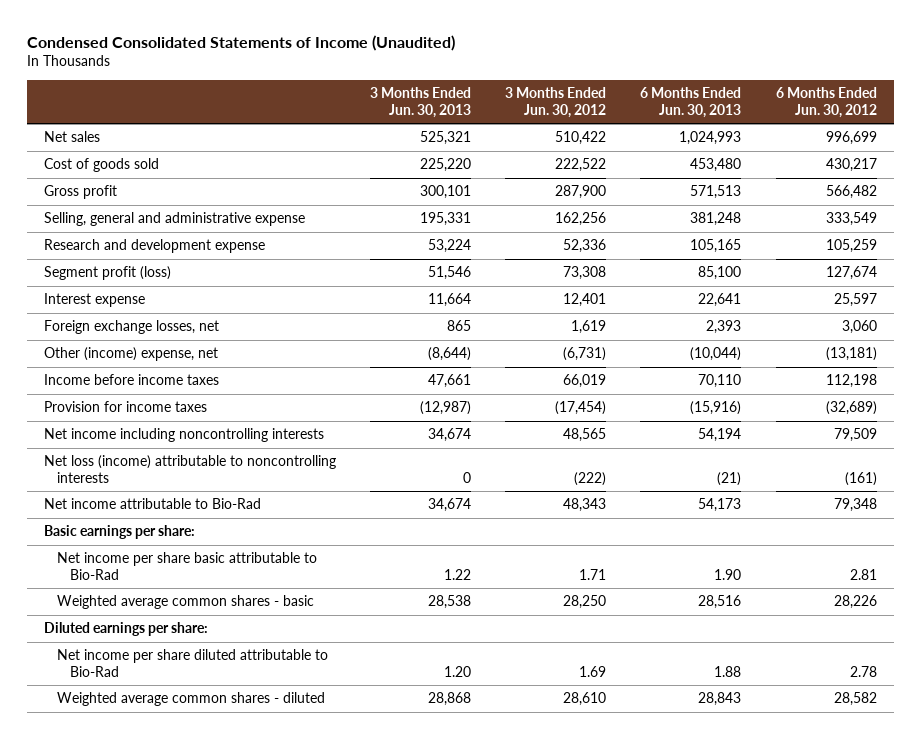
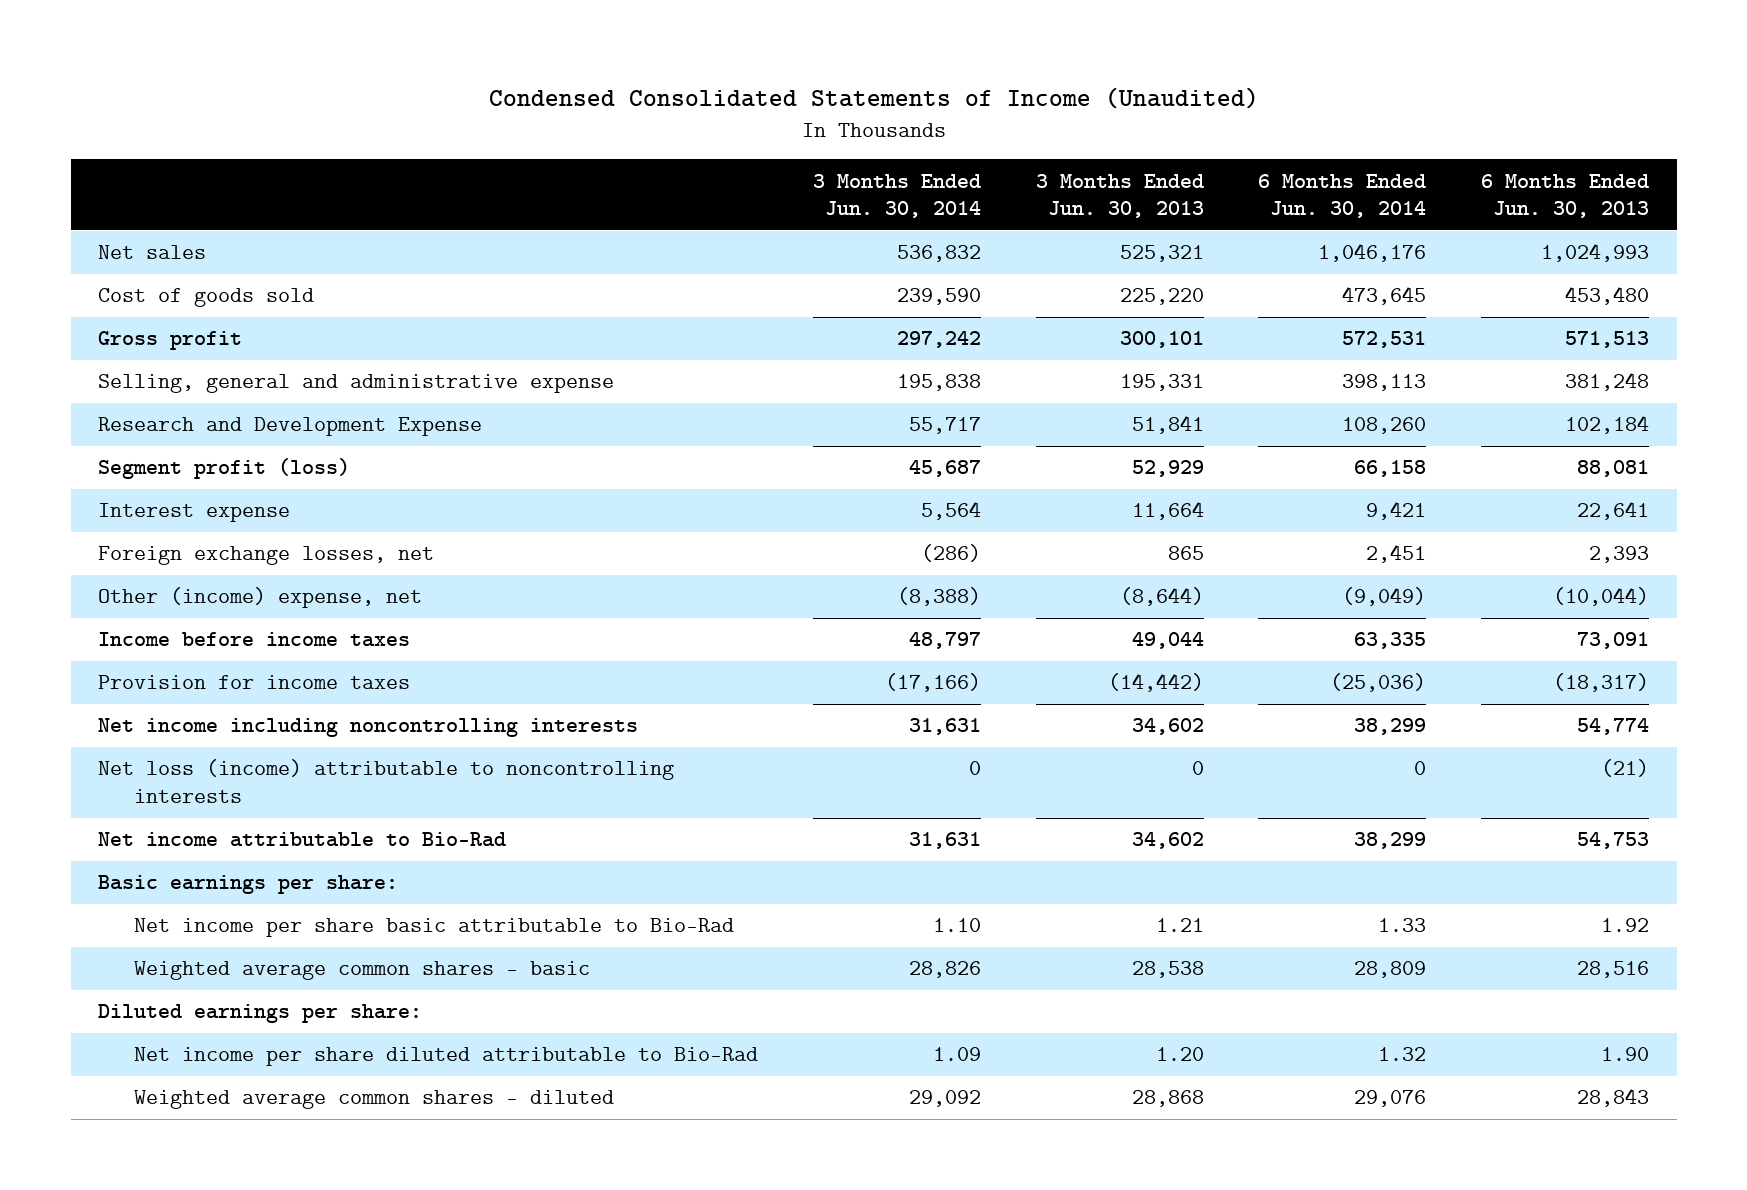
- | 3 Months Ended Jun. 30, 2013 | 3 Months Ended Jun. 30, 2012 | 6 Months Ended Jun. 30, 2013 | 6 Months Ended Jun. 30, 2012
+ | 3 Months Ended Jun. 30, 2014 | 3 Months Ended Jun. 30, 2013 | 6 Months Ended Jun. 30, 2014 | 6 Months Ended Jun. 30, 2013
- Research and development expense | 53,224 | 52,336 | 105,165 | 105,259
- Segment profit (loss) | 51,546 | 73,308 | 85,100 | 127,674
+ Research and Development Expense | 55,717 | 51,841 | 108,260 | 102,184
+ Segment profit (loss) | 45,687 | 52,929 | 66,158 | 88,081
- Income before income taxes | 47,661 | 66,019 | 70,110 | 112,198
- Provision for income taxes | (12,987) | (17,454) | (15,916) | (32,689)
- Net income including noncontrolling interests | 34,674 | 48,565 | 54,194 | 79,509
+ Income before income taxes | 48,797 | 49,044 | 63,335 | 73,091
+ Provision for income taxes | (17,166) | (14,442) | (25,036) | (18,317)
+ Net income including noncontrolling interests | 31,631 | 34,602 | 38,299 | 54,774
- Net income attributable to Bio-Rad | 34,674 | 48,343 | 54,173 | 79,348
+ Net income attributable to Bio-Rad | 31,631 | 34,602 | 38,299 | 54,753
- Net income per share basic attributable to Bio-Rad | 1.22 | 1.71 | 1.90 | 2.81
+ Net income per share basic attributable to Bio-Rad | 1.10 | 1.21 | 1.33 | 1.92
- Net income per share diluted attributable to Bio-Rad | 1.20 | 1.69 | 1.88 | 2.78
+ Net income per share diluted attributable to Bio-Rad | 1.09 | 1.20 | 1.32 | 1.90

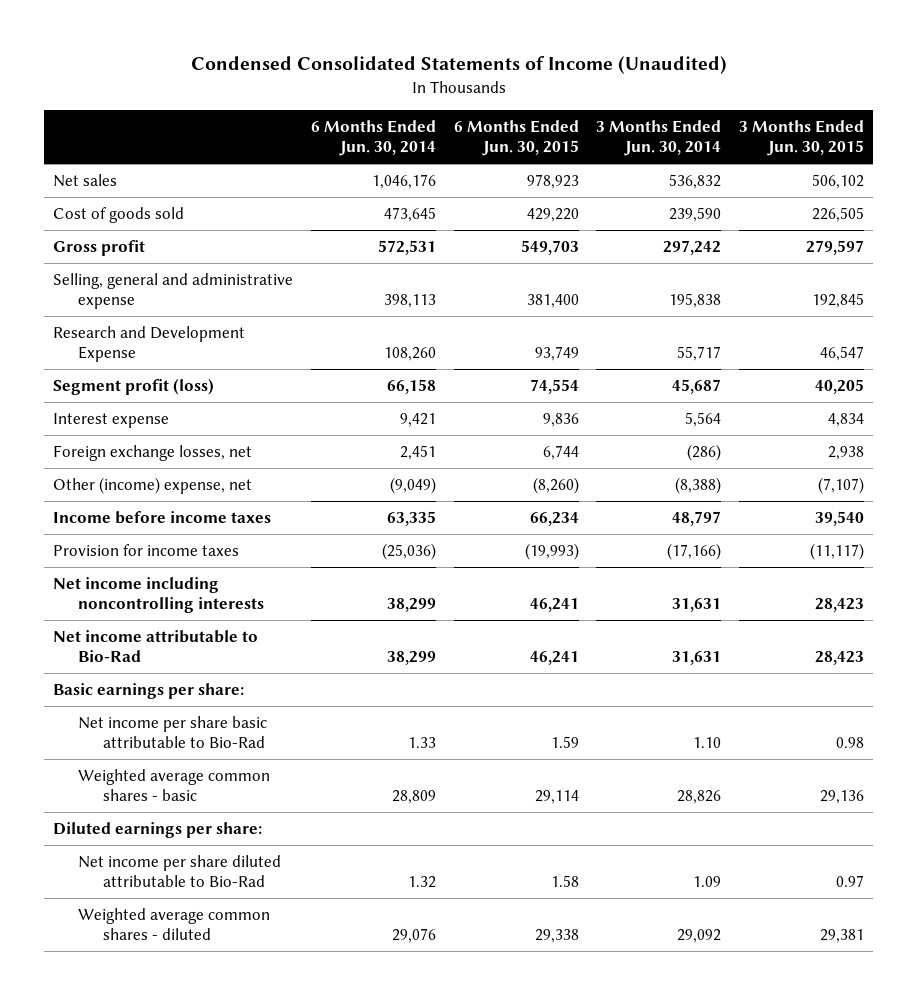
- | 3 Months Ended Jun. 30, 2014 | 3 Months Ended Jun. 30, 2013 | 6 Months Ended Jun. 30, 2014 | 6 Months Ended Jun. 30, 2013
+ | 6 Months Ended Jun. 30, 2014 | 6 Months Ended Jun. 30, 2015 | 3 Months Ended Jun. 30, 2014 | 3 Months Ended Jun. 30, 2015
- Net loss (income) attributable to noncontrolling interests | 0 | 0 | 0 | (21)

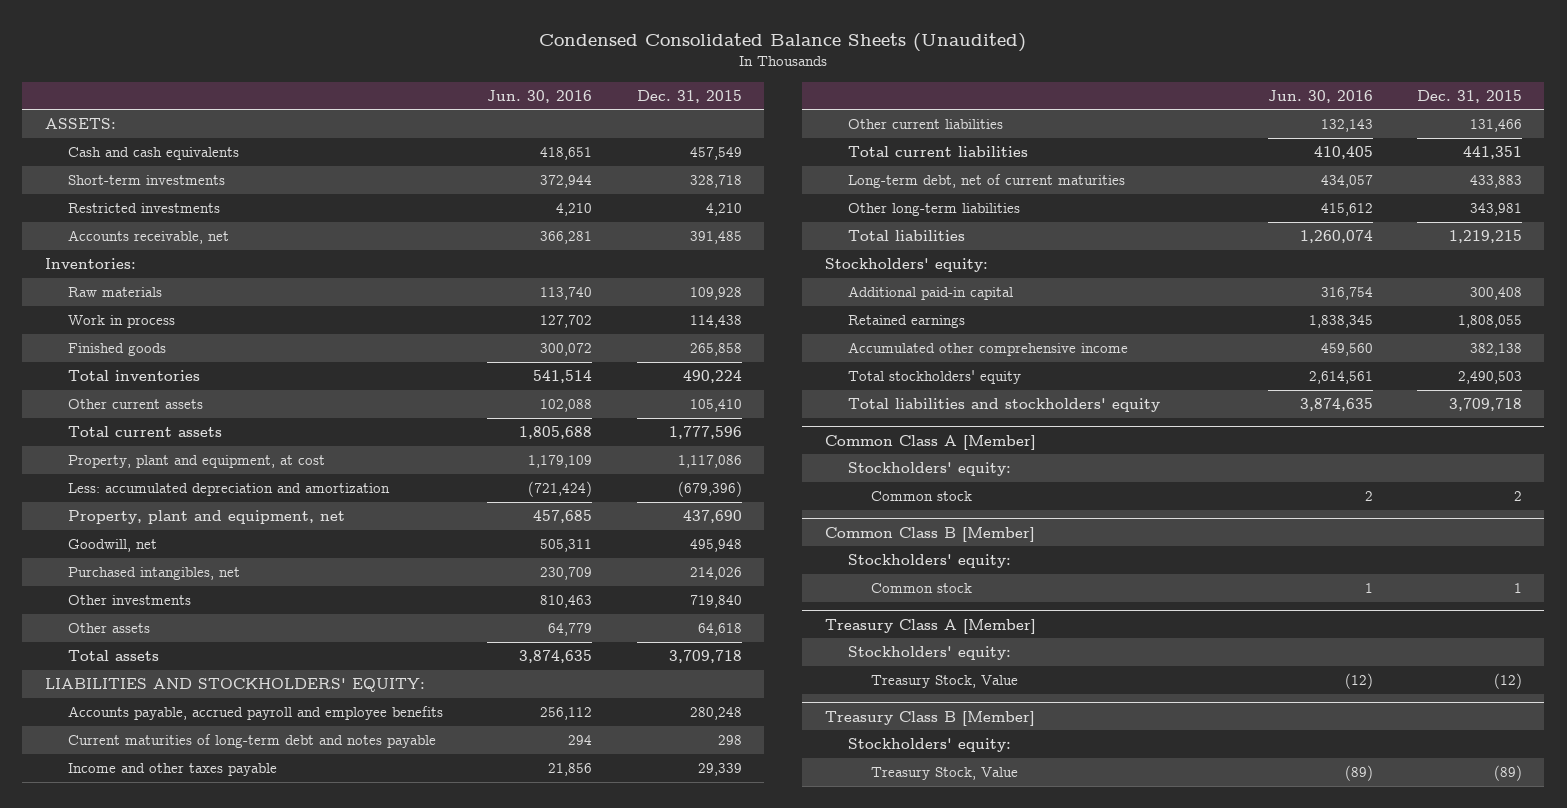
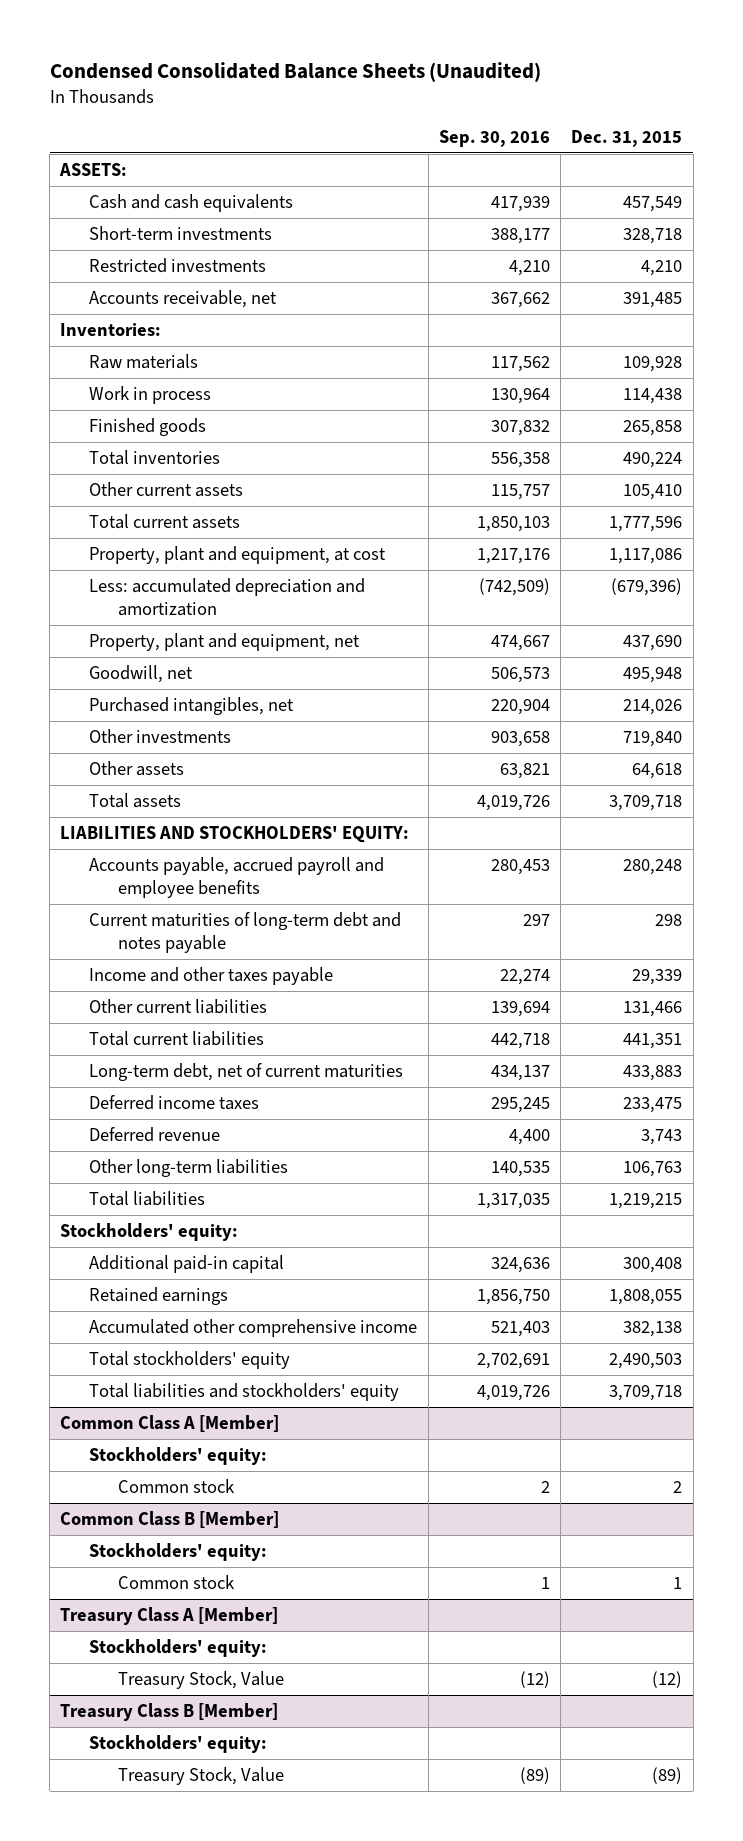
- | Jun. 30, 2016 | Dec. 31, 2015
+ | Sep. 30, 2016 | Dec. 31, 2015
- Other long-term liabilities | 415,612 | 343,981
+ Deferred income taxes | 295,245 | 233,475
+ Deferred revenue | 4,400 | 3,743
+ Other long-term liabilities | 140,535 | 106,763

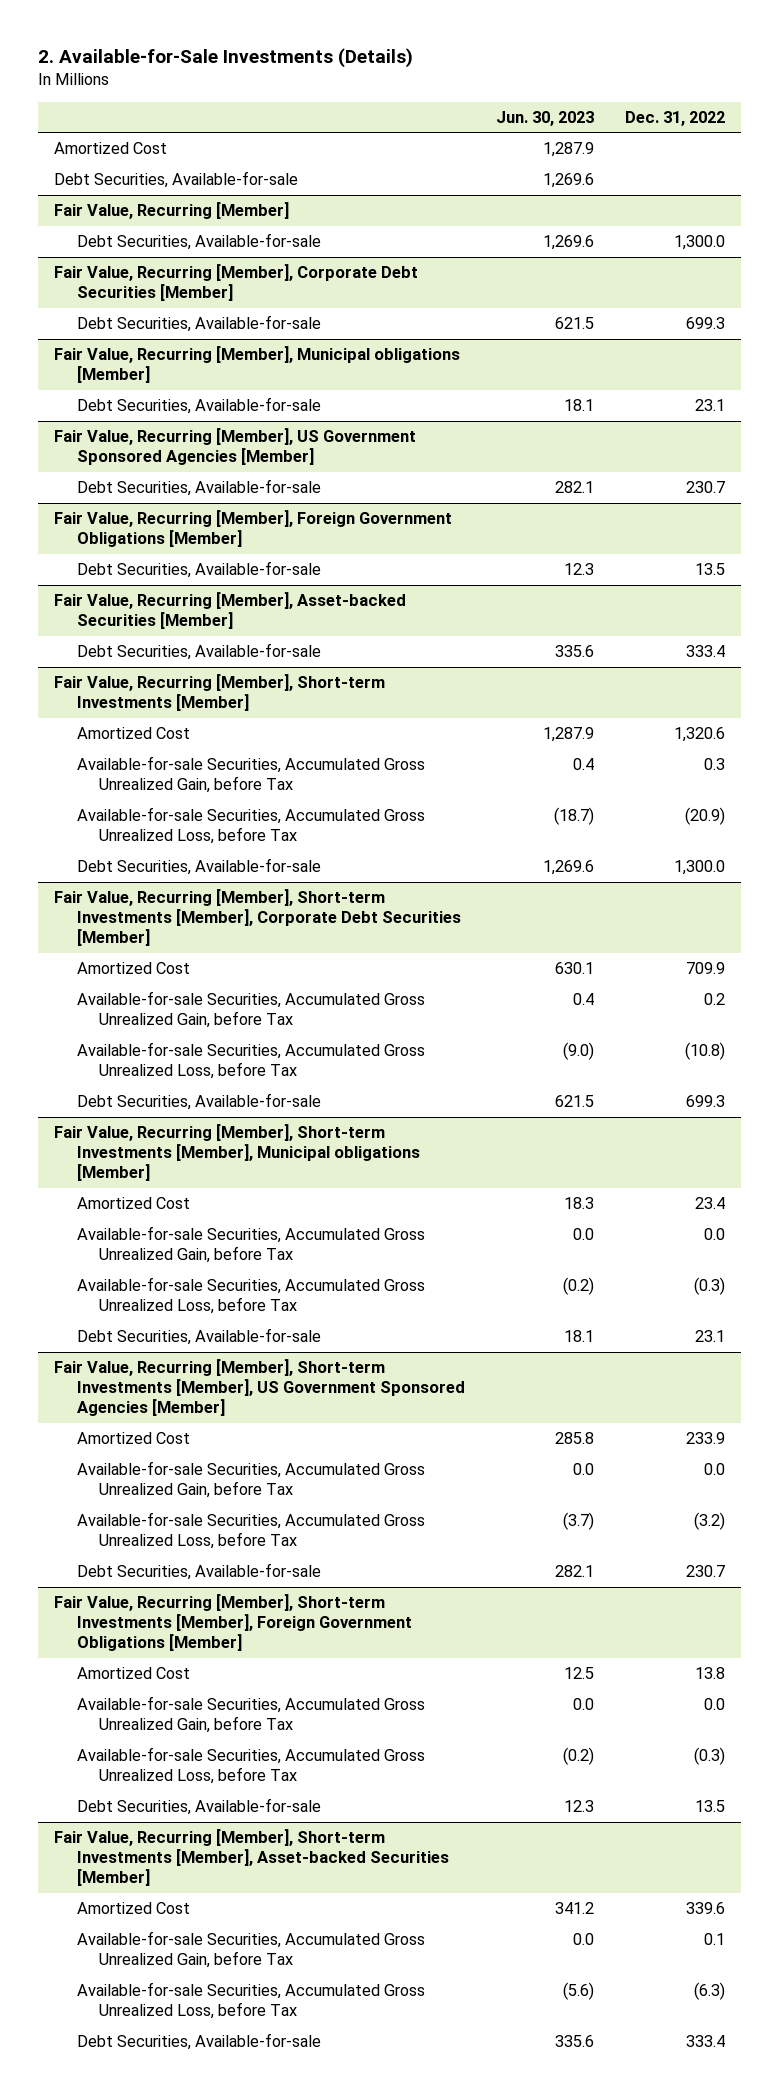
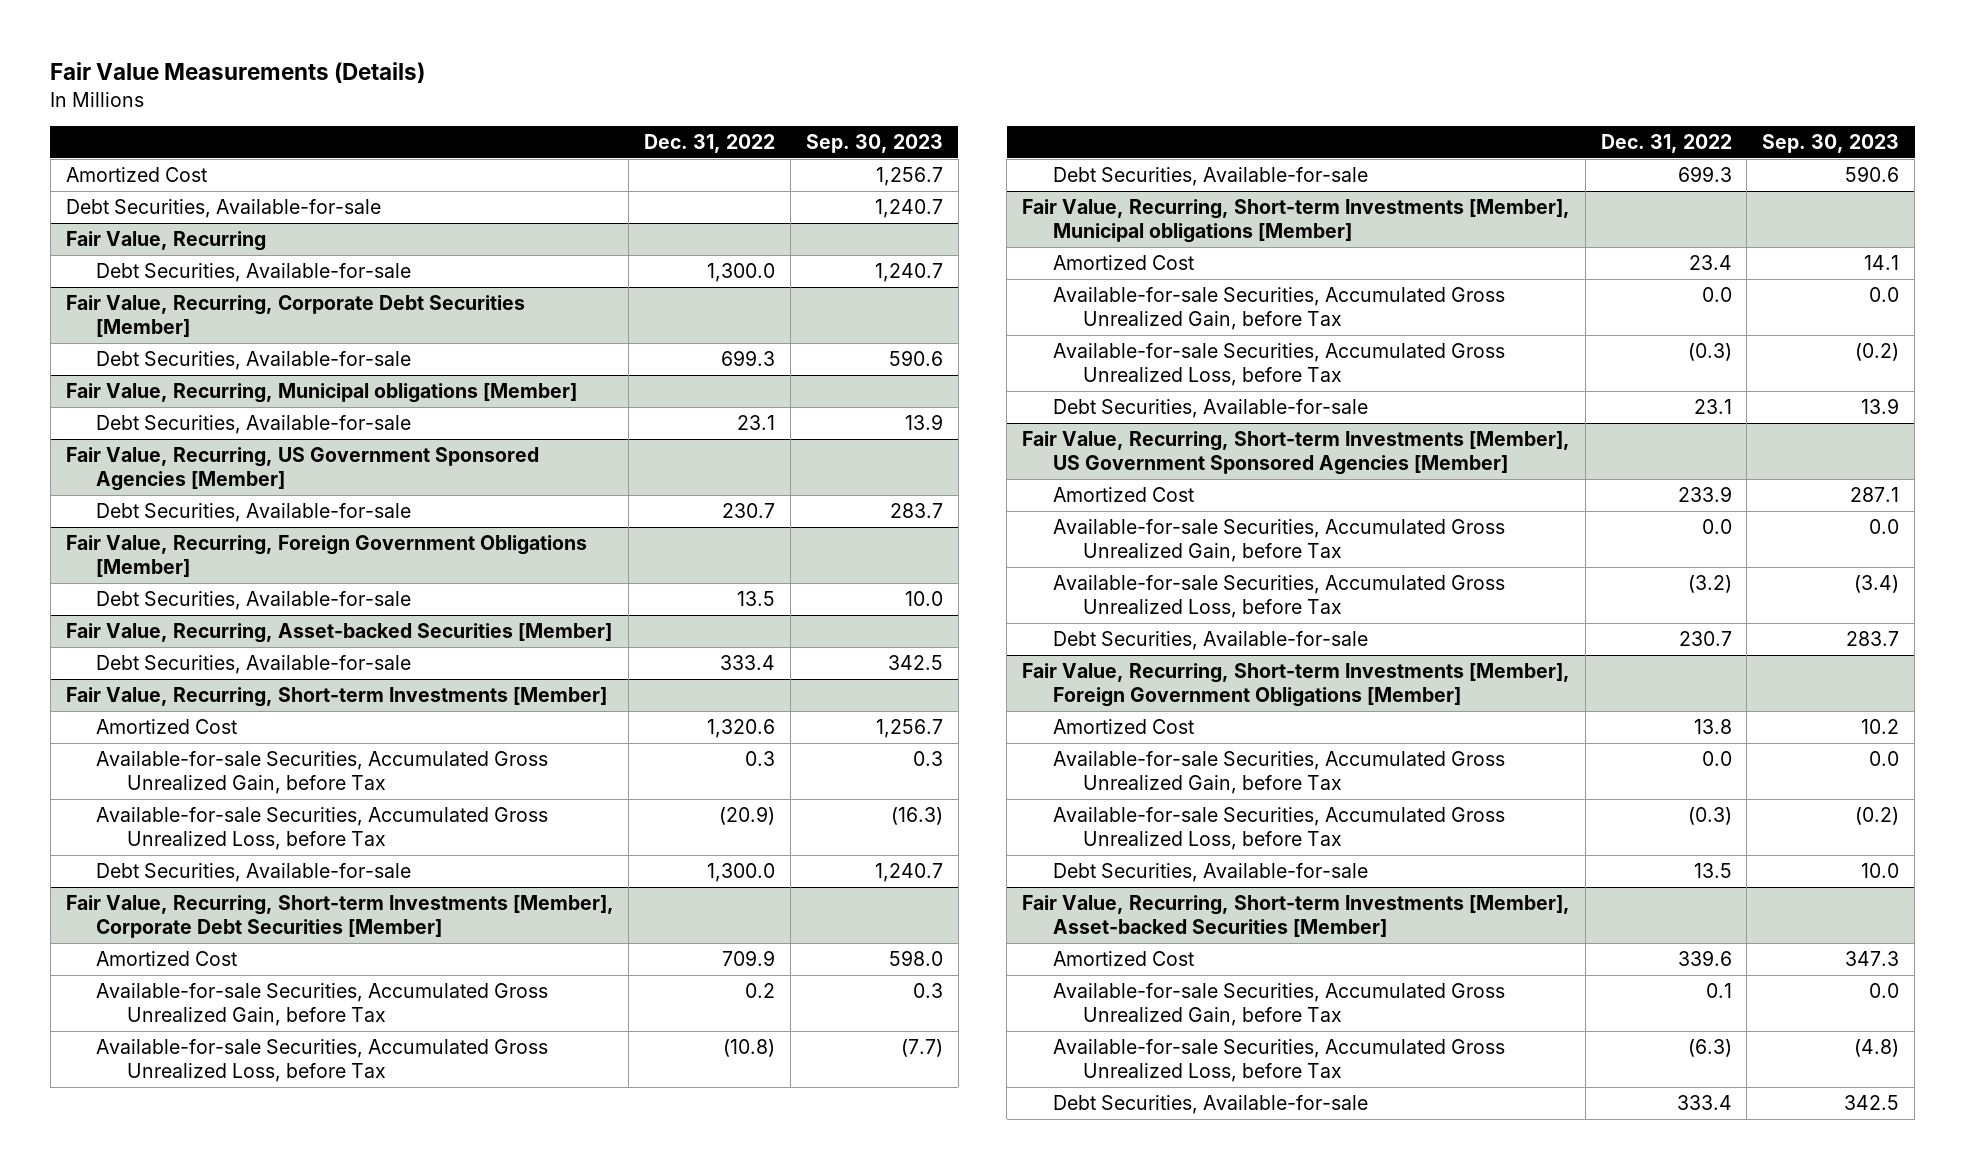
- 2. Available-for-Sale Investments (Details)
+ Fair Value Measurements (Details)
- | Jun. 30, 2023 | Dec. 31, 2022
+ | Dec. 31, 2022 | Sep. 30, 2023
- Fair Value, Recurring [Member]
+ Fair Value, Recurring
- Fair Value, Recurring [Member], Corporate Debt Securities [Member]
+ Fair Value, Recurring, Corporate Debt Securities [Member]
- Fair Value, Recurring [Member], Municipal obligations [Member]
+ Fair Value, Recurring, Municipal obligations [Member]
- Fair Value, Recurring [Member], US Government Sponsored Agencies [Member]
+ Fair Value, Recurring, US Government Sponsored Agencies [Member]
- Fair Value, Recurring [Member], Foreign Government Obligations [Member]
+ Fair Value, Recurring, Foreign Government Obligations [Member]
- Fair Value, Recurring [Member], Asset-backed Securities [Member]
+ Fair Value, Recurring, Asset-backed Securities [Member]
- Fair Value, Recurring [Member], Short-term Investments [Member]
+ Fair Value, Recurring, Short-term Investments [Member]
- Fair Value, Recurring [Member], Short-term Investments [Member], Corporate Debt Securities [Member]
+ Fair Value, Recurring, Short-term Investments [Member], Corporate Debt Securities [Member]
- Fair Value, Recurring [Member], Short-term Investments [Member], Municipal obligations [Member]
+ Fair Value, Recurring, Short-term Investments [Member], Municipal obligations [Member]
- Fair Value, Recurring [Member], Short-term Investments [Member], US Government Sponsored Agencies [Member]
+ Fair Value, Recurring, Short-term Investments [Member], US Government Sponsored Agencies [Member]
- Fair Value, Recurring [Member], Short-term Investments [Member], Foreign Government Obligations [Member]
+ Fair Value, Recurring, Short-term Investments [Member], Foreign Government Obligations [Member]
- Fair Value, Recurring [Member], Short-term Investments [Member], Asset-backed Securities [Member]
+ Fair Value, Recurring, Short-term Investments [Member], Asset-backed Securities [Member]

